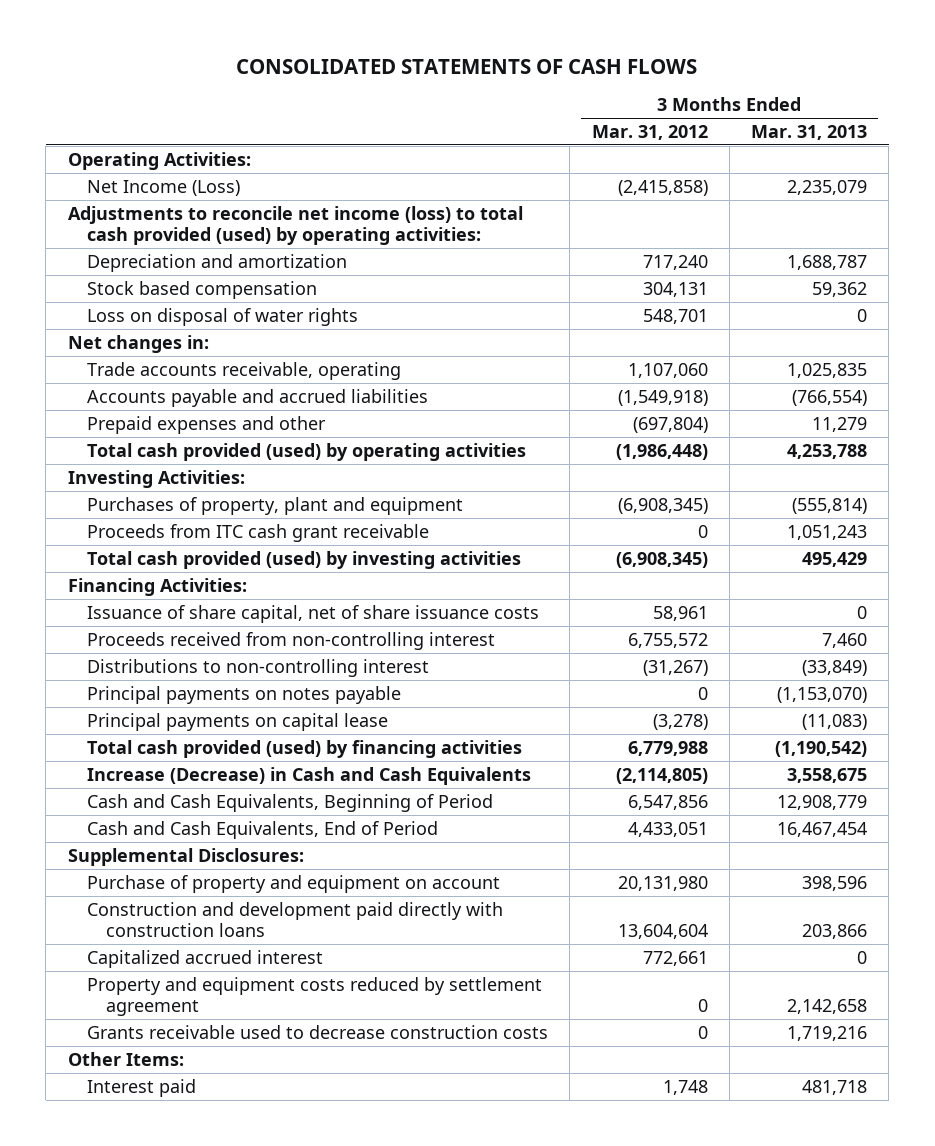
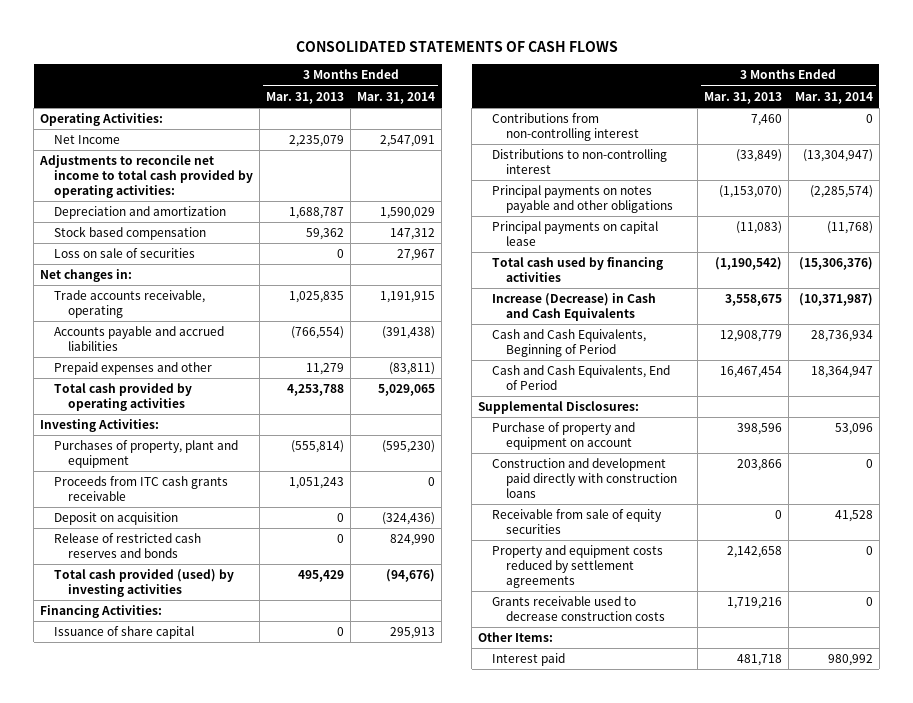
- | 3 Months Ended Mar. 31, 2012 | 3 Months Ended Mar. 31, 2013
+ | 3 Months Ended Mar. 31, 2013 | 3 Months Ended Mar. 31, 2014
- Net Income (Loss) | (2,415,858) | 2,235,079
- Adjustments to reconcile net income (loss) to total cash provided (used) by operating activities:
+ Net Income | 2,235,079 | 2,547,091
+ Adjustments to reconcile net income to total cash provided by operating activities:
- Loss on disposal of water rights | 548,701 | 0
+ Loss on sale of securities | 0 | 27,967
- Total cash provided (used) by operating activities | (1,986,448) | 4,253,788
+ Total cash provided by operating activities | 4,253,788 | 5,029,065
- Proceeds from ITC cash grant receivable | 0 | 1,051,243
+ Proceeds from ITC cash grants receivable | 1,051,243 | 0
+ Deposit on acquisition | 0 | (324,436)
+ Release of restricted cash reserves and bonds | 0 | 824,990
- Issuance of share capital, net of share issuance costs | 58,961 | 0
- Proceeds received from non-controlling interest | 6,755,572 | 7,460
+ Issuance of share capital | 0 | 295,913
+ Contributions from non-controlling interest | 7,460 | 0
- Principal payments on notes payable | 0 | (1,153,070)
+ Principal payments on notes payable and other obligations | (1,153,070) | (2,285,574)
- Total cash provided (used) by financing activities | 6,779,988 | (1,190,542)
+ Total cash used by financing activities | (1,190,542) | (15,306,376)
- Capitalized accrued interest | 772,661 | 0
- Property and equipment costs reduced by settlement agreement | 0 | 2,142,658
+ Receivable from sale of equity securities | 0 | 41,528
+ Property and equipment costs reduced by settlement agreements | 2,142,658 | 0

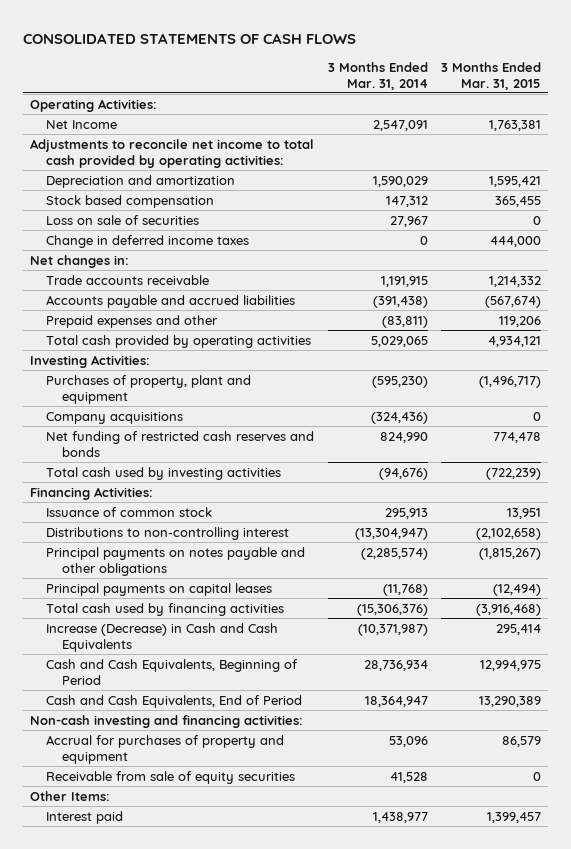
- | 3 Months Ended Mar. 31, 2013 | 3 Months Ended Mar. 31, 2014
+ | 3 Months Ended Mar. 31, 2014 | 3 Months Ended Mar. 31, 2015
+ Change in deferred income taxes | 0 | 444,000
- Trade accounts receivable, operating | 1,025,835 | 1,191,915
+ Trade accounts receivable | 1,191,915 | 1,214,332
- Proceeds from ITC cash grants receivable | 1,051,243 | 0
- Deposit on acquisition | 0 | (324,436)
- Release of restricted cash reserves and bonds | 0 | 824,990
- Total cash provided (used) by investing activities | 495,429 | (94,676)
+ Company acquisitions | (324,436) | 0
+ Net funding of restricted cash reserves and bonds | 824,990 | 774,478
+ Total cash used by investing activities | (94,676) | (722,239)
- Issuance of share capital | 0 | 295,913
- Contributions from non-controlling interest | 7,460 | 0
+ Issuance of common stock | 295,913 | 13,951
- Principal payments on capital lease | (11,083) | (11,768)
+ Principal payments on capital leases | (11,768) | (12,494)
- Supplemental Disclosures:
- Purchase of property and equipment on account | 398,596 | 53,096
- Construction and development paid directly with construction loans | 203,866 | 0
+ Non-cash investing and financing activities:
+ Accrual for purchases of property and equipment | 53,096 | 86,579
- Property and equipment costs reduced by settlement agreements | 2,142,658 | 0
- Grants receivable used to decrease construction costs | 1,719,216 | 0
- Interest paid | 481,718 | 980,992
+ Interest paid | 1,438,977 | 1,399,457

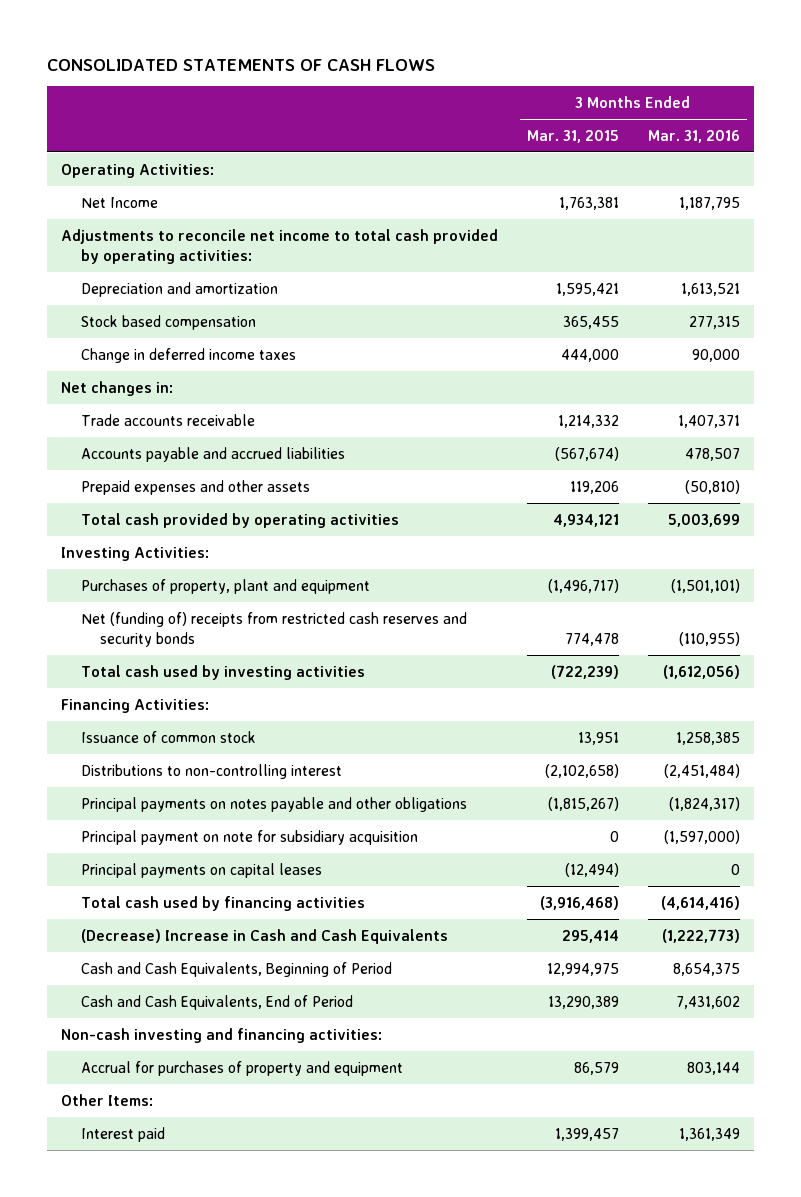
- | 3 Months Ended Mar. 31, 2014 | 3 Months Ended Mar. 31, 2015
+ | 3 Months Ended Mar. 31, 2015 | 3 Months Ended Mar. 31, 2016
- Loss on sale of securities | 27,967 | 0
- Prepaid expenses and other | (83,811) | 119,206
+ Prepaid expenses and other assets | 119,206 | (50,810)
- Company acquisitions | (324,436) | 0
- Net funding of restricted cash reserves and bonds | 824,990 | 774,478
+ Net (funding of) receipts from restricted cash reserves and security bonds | 774,478 | (110,955)
+ Principal payment on note for subsidiary acquisition | 0 | (1,597,000)
- Increase (Decrease) in Cash and Cash Equivalents | (10,371,987) | 295,414
+ (Decrease) Increase in Cash and Cash Equivalents | 295,414 | (1,222,773)
- Receivable from sale of equity securities | 41,528 | 0

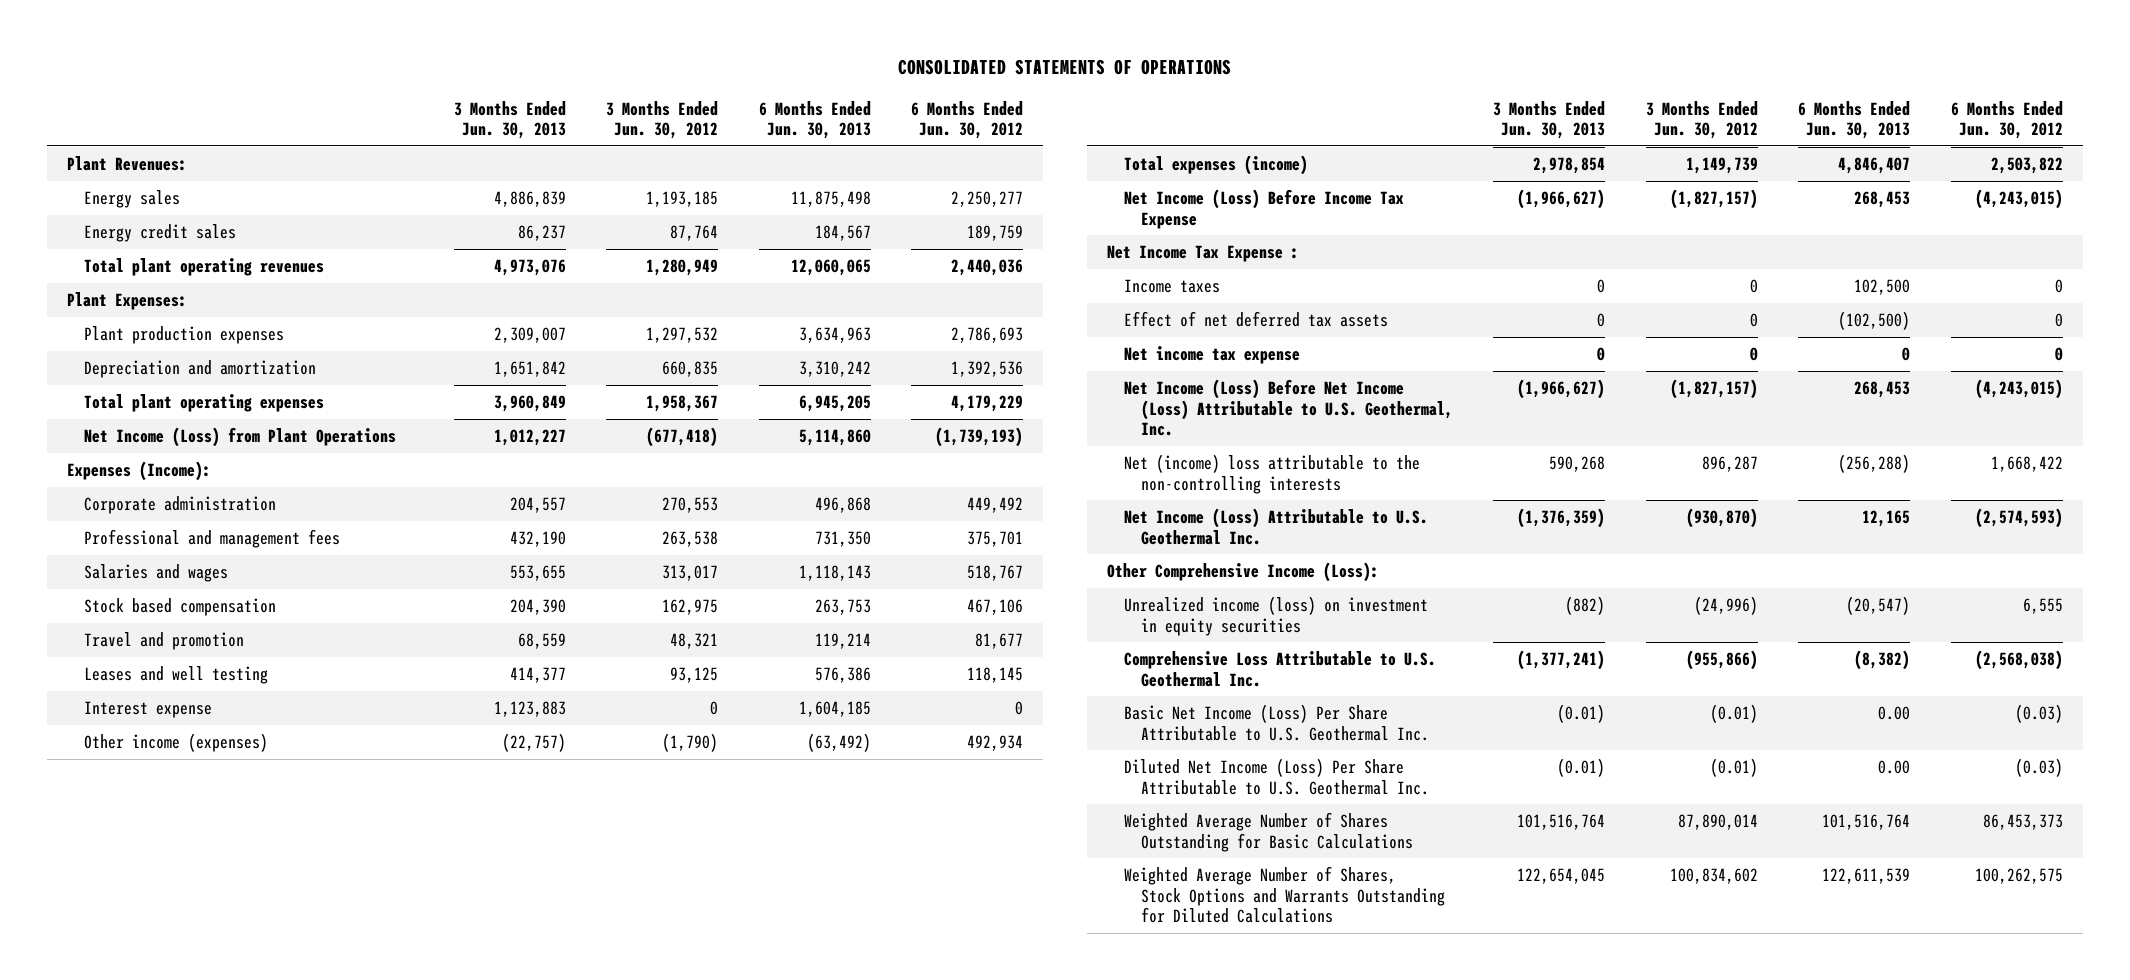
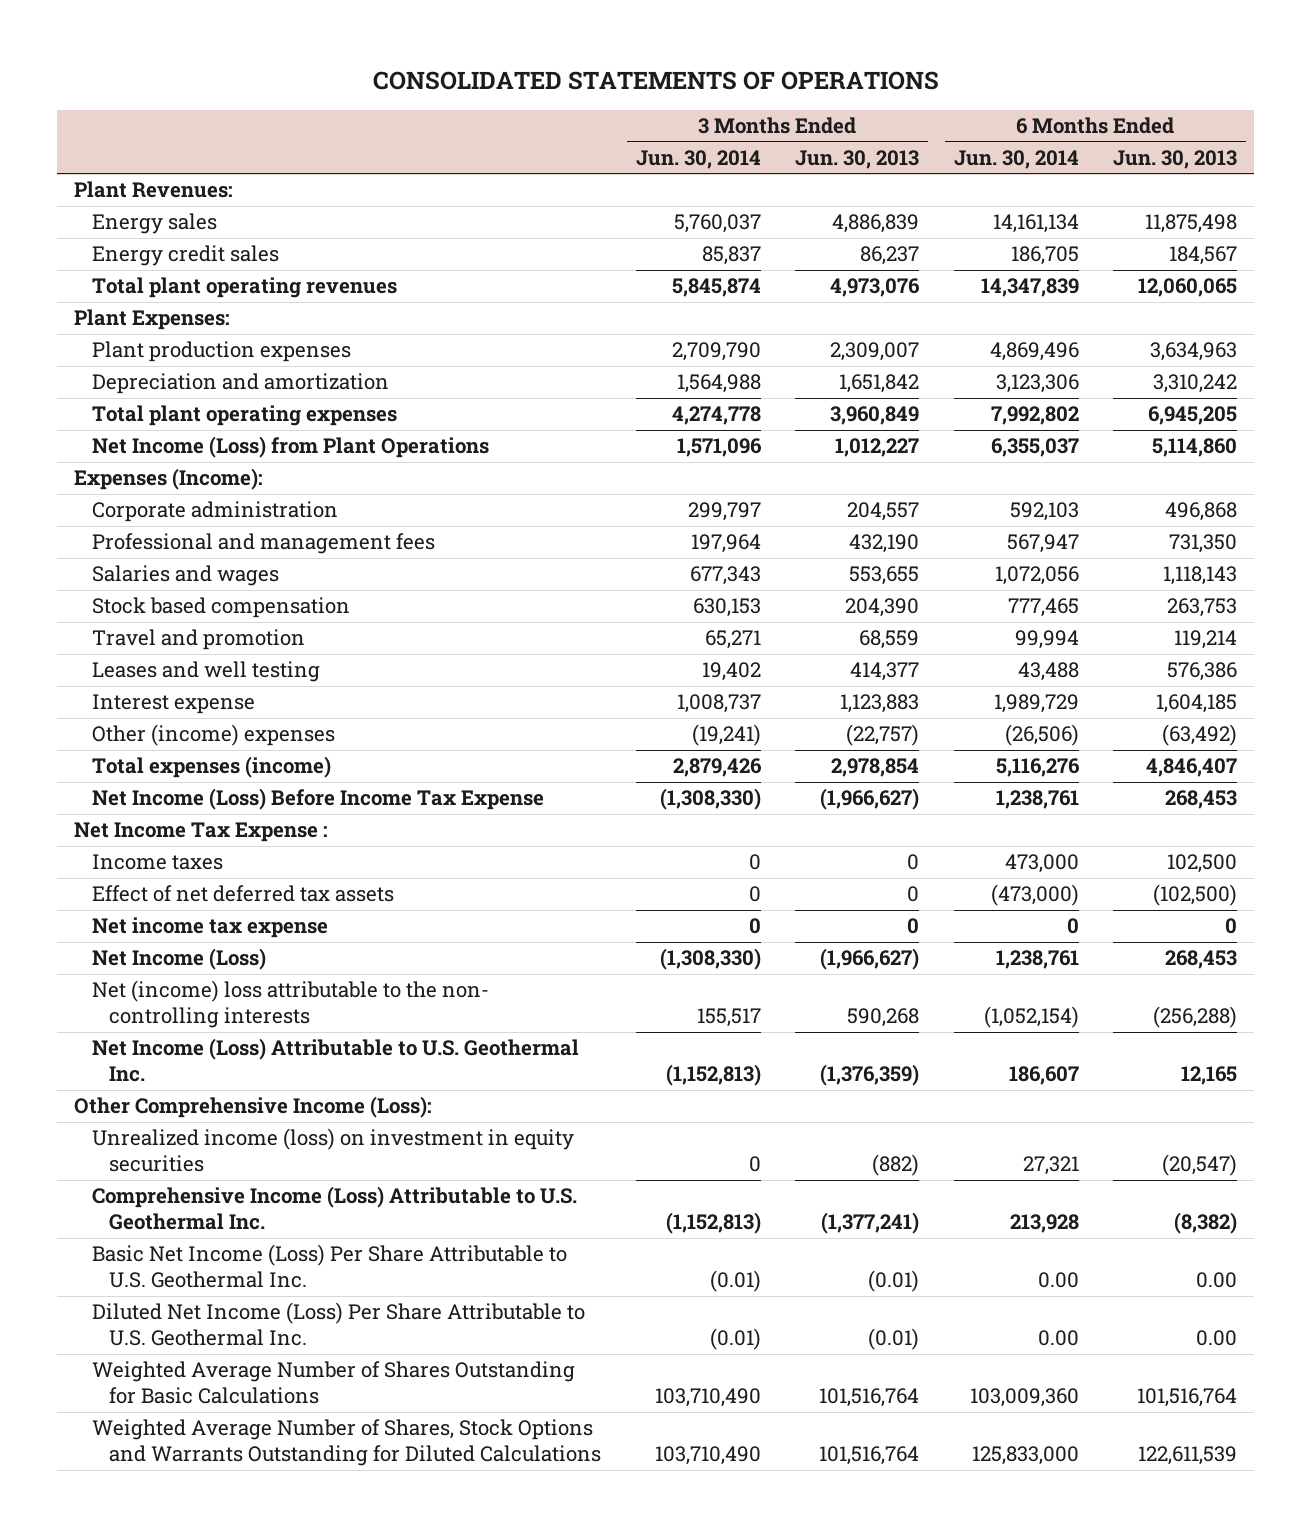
- | 3 Months Ended Jun. 30, 2013 | 3 Months Ended Jun. 30, 2012 | 6 Months Ended Jun. 30, 2013 | 6 Months Ended Jun. 30, 2012
+ | 3 Months Ended Jun. 30, 2014 | 3 Months Ended Jun. 30, 2013 | 6 Months Ended Jun. 30, 2014 | 6 Months Ended Jun. 30, 2013
- Other income (expenses) | (22,757) | (1,790) | (63,492) | 492,934
+ Other (income) expenses | (19,241) | (22,757) | (26,506) | (63,492)
- Net Income (Loss) Before Net Income (Loss) Attributable to U.S. Geothermal, Inc. | (1,966,627) | (1,827,157) | 268,453 | (4,243,015)
- Net (income) loss attributable to the non-controlling interests | 590,268 | 896,287 | (256,288) | 1,668,422
+ Net Income (Loss) | (1,308,330) | (1,966,627) | 1,238,761 | 268,453
+ Net (income) loss attributable to the non- controlling interests | 155,517 | 590,268 | (1,052,154) | (256,288)
- Comprehensive Loss Attributable to U.S. Geothermal Inc. | (1,377,241) | (955,866) | (8,382) | (2,568,038)
+ Comprehensive Income (Loss) Attributable to U.S. Geothermal Inc. | (1,152,813) | (1,377,241) | 213,928 | (8,382)
- Weighted Average Number of Shares, Stock Options and Warrants Outstanding for Diluted Calculations | 122,654,045 | 100,834,602 | 122,611,539 | 100,262,575
+ Weighted Average Number of Shares, Stock Options and Warrants Outstanding for Diluted Calculations | 103,710,490 | 101,516,764 | 125,833,000 | 122,611,539

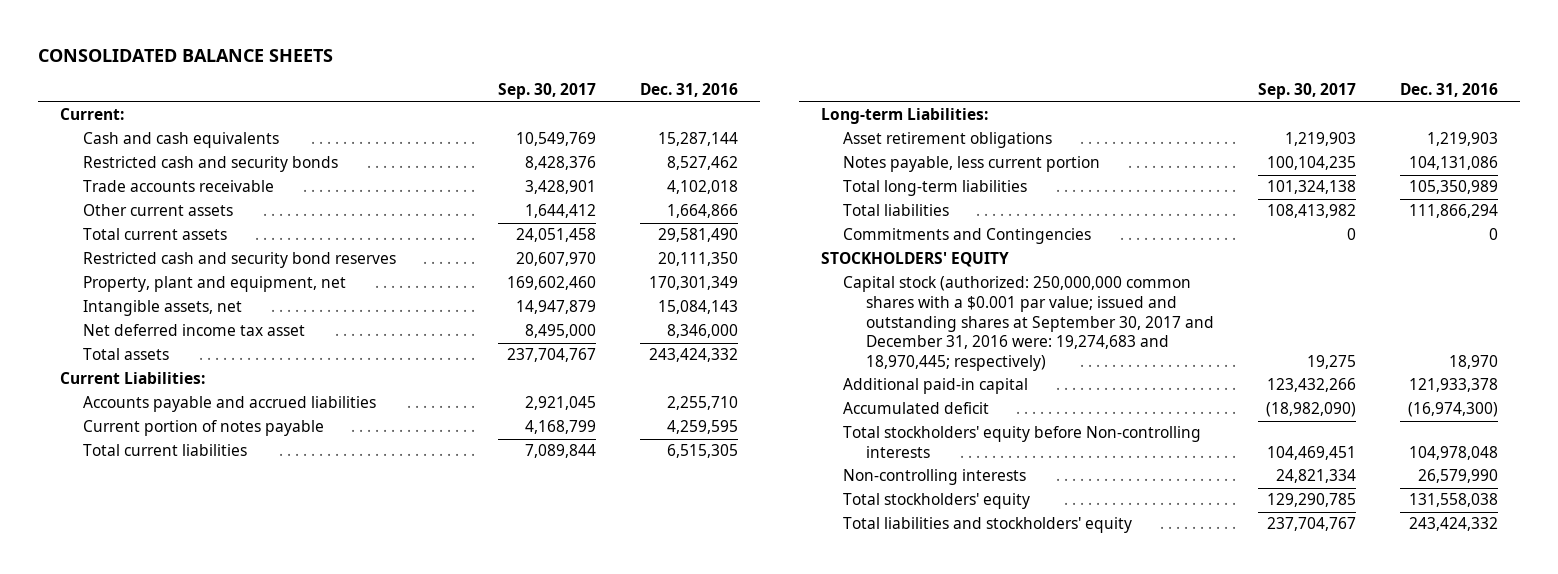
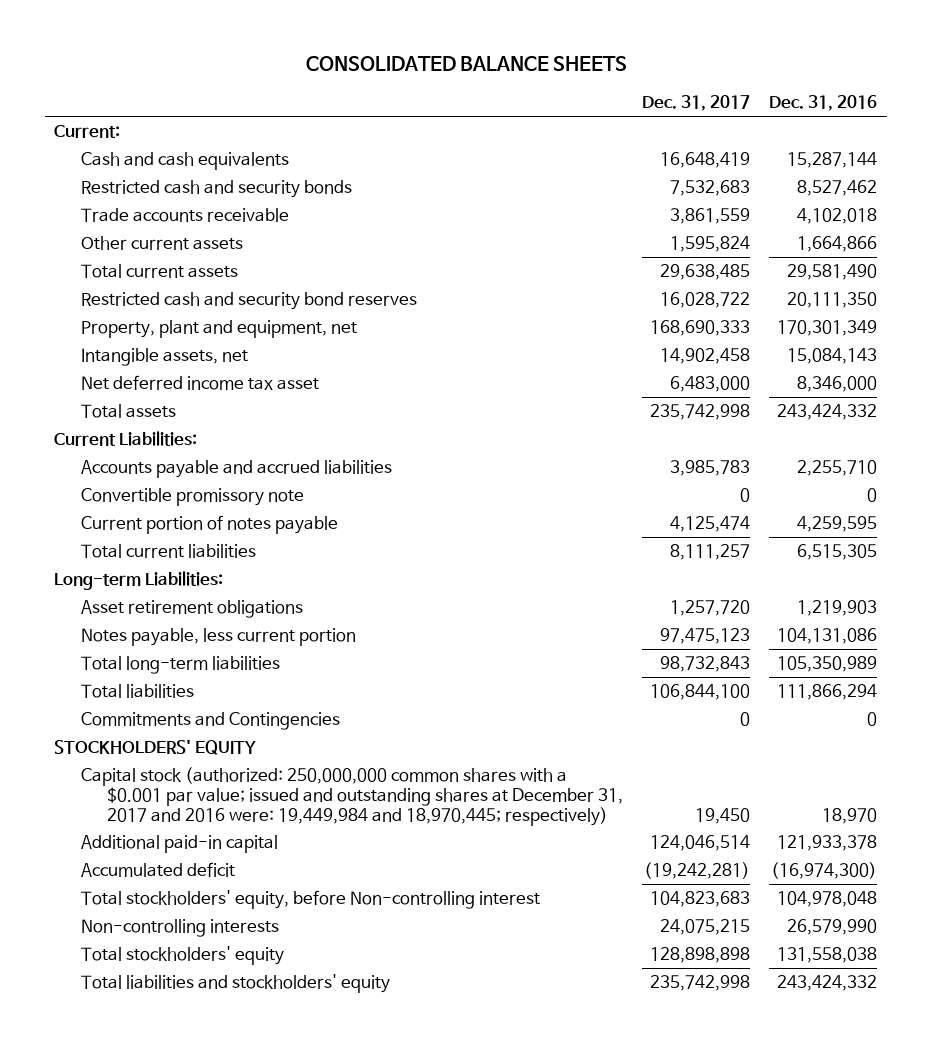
- | Sep. 30, 2017 | Dec. 31, 2016
+ | Dec. 31, 2017 | Dec. 31, 2016
+ Convertible promissory note | 0 | 0
- Capital stock (authorized: 250,000,000 common shares with a $0.001 par value; issued and outstanding shares at September 30, 2017 and December 31, 2016 were: 19,274,683 and 18,970,445; respectively) | 19,275 | 18,970
+ Capital stock (authorized: 250,000,000 common shares with a $0.001 par value; issued and outstanding shares at December 31, 2017 and 2016 were: 19,449,984 and 18,970,445; respectively) | 19,450 | 18,970
- Total stockholders' equity before Non-controlling interests | 104,469,451 | 104,978,048
+ Total stockholders' equity, before Non-controlling interest | 104,823,683 | 104,978,048

